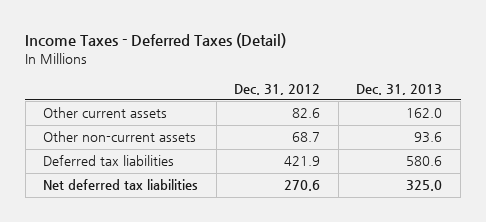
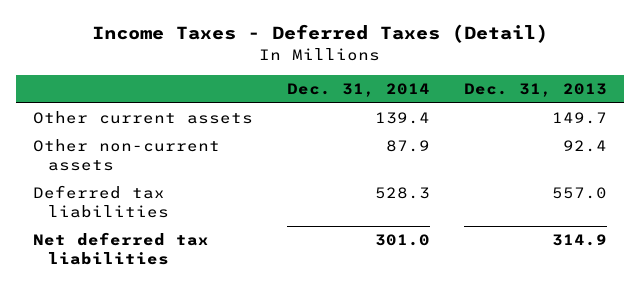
- | Dec. 31, 2012 | Dec. 31, 2013
+ | Dec. 31, 2014 | Dec. 31, 2013
- Other current assets | 82.6 | 162.0
- Other non-current assets | 68.7 | 93.6
- Deferred tax liabilities | 421.9 | 580.6
- Net deferred tax liabilities | 270.6 | 325.0
+ Other current assets | 139.4 | 149.7
+ Other non-current assets | 87.9 | 92.4
+ Deferred tax liabilities | 528.3 | 557.0
+ Net deferred tax liabilities | 301.0 | 314.9

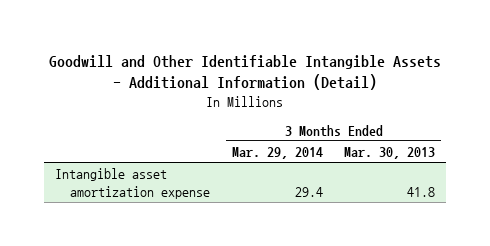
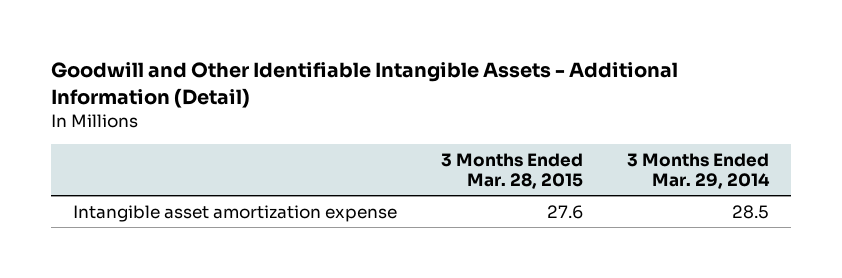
- | 3 Months Ended Mar. 29, 2014 | 3 Months Ended Mar. 30, 2013
+ | 3 Months Ended Mar. 28, 2015 | 3 Months Ended Mar. 29, 2014
- Intangible asset amortization expense | 29.4 | 41.8
+ Intangible asset amortization expense | 27.6 | 28.5

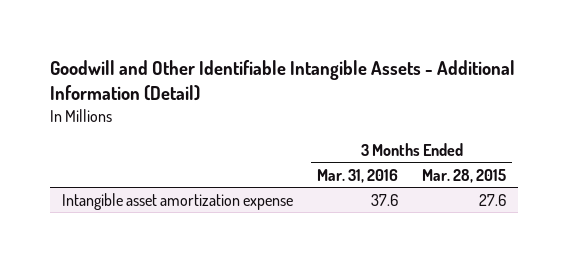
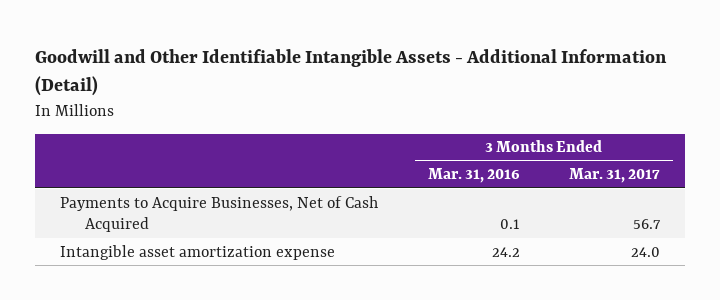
- | 3 Months Ended Mar. 31, 2016 | 3 Months Ended Mar. 28, 2015
+ | 3 Months Ended Mar. 31, 2016 | 3 Months Ended Mar. 31, 2017
- Intangible asset amortization expense | 37.6 | 27.6
+ Payments to Acquire Businesses, Net of Cash Acquired | 0.1 | 56.7
+ Intangible asset amortization expense | 24.2 | 24.0

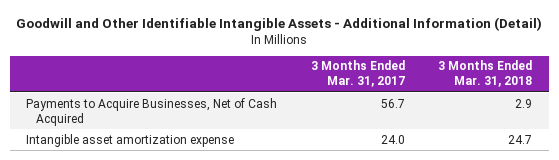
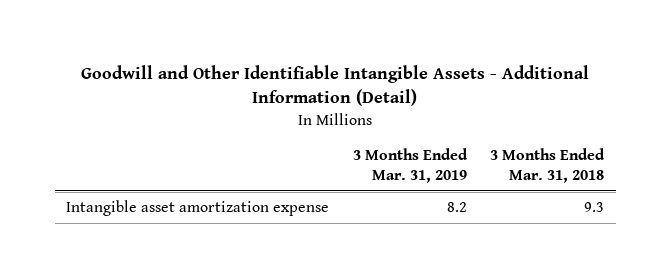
- | 3 Months Ended Mar. 31, 2017 | 3 Months Ended Mar. 31, 2018
+ | 3 Months Ended Mar. 31, 2019 | 3 Months Ended Mar. 31, 2018
- Payments to Acquire Businesses, Net of Cash Acquired | 56.7 | 2.9
- Intangible asset amortization expense | 24.0 | 24.7
+ Intangible asset amortization expense | 8.2 | 9.3

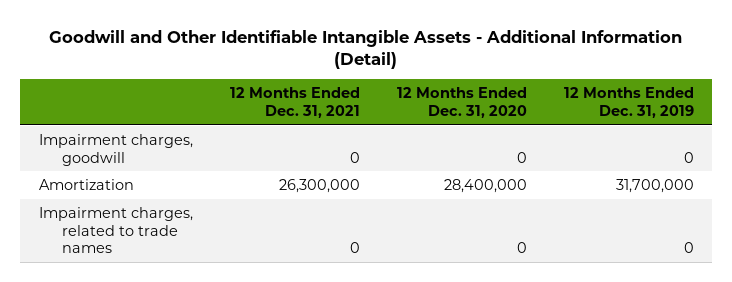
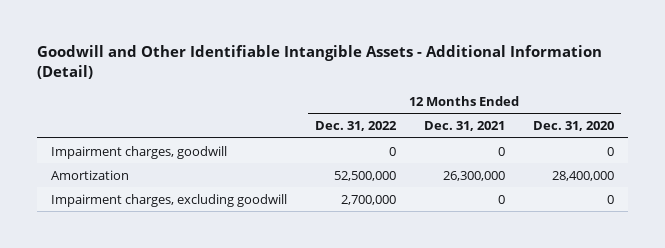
- | 12 Months Ended Dec. 31, 2021 | 12 Months Ended Dec. 31, 2020 | 12 Months Ended Dec. 31, 2019
+ | 12 Months Ended Dec. 31, 2022 | 12 Months Ended Dec. 31, 2021 | 12 Months Ended Dec. 31, 2020
- Impairment charges, related to trade names | 0 | 0 | 0
+ Impairment charges, excluding goodwill | 2,700,000 | 0 | 0

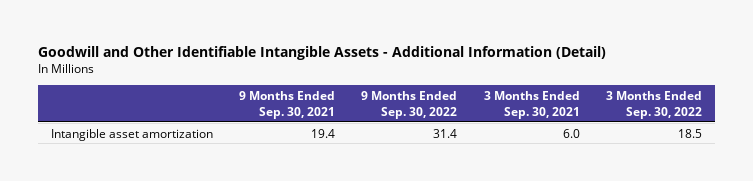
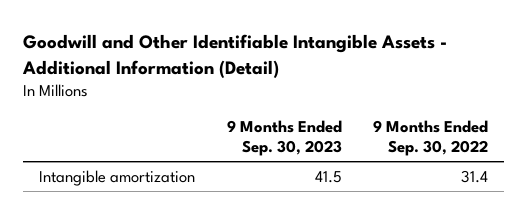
- | 9 Months Ended Sep. 30, 2021 | 9 Months Ended Sep. 30, 2022 | 3 Months Ended Sep. 30, 2021 | 3 Months Ended Sep. 30, 2022
+ | 9 Months Ended Sep. 30, 2023 | 9 Months Ended Sep. 30, 2022
- Intangible asset amortization | 19.4 | 31.4 | 6.0 | 18.5
+ Intangible amortization | 41.5 | 31.4

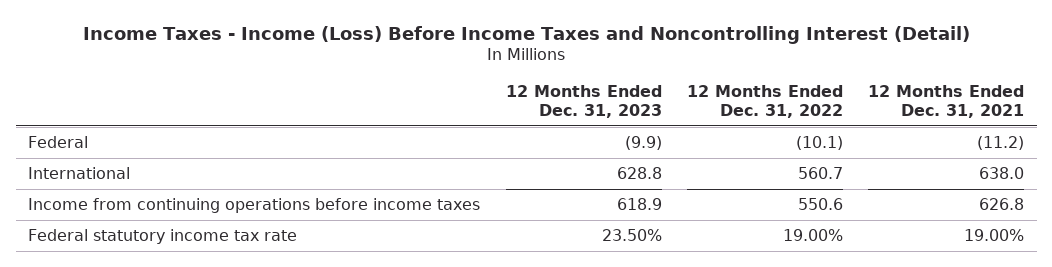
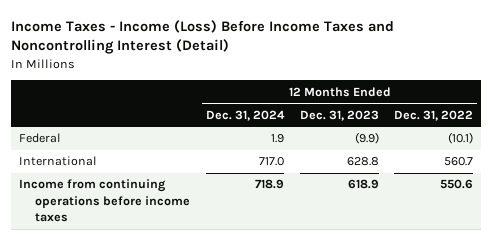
- | 12 Months Ended Dec. 31, 2023 | 12 Months Ended Dec. 31, 2022 | 12 Months Ended Dec. 31, 2021
+ | 12 Months Ended Dec. 31, 2024 | 12 Months Ended Dec. 31, 2023 | 12 Months Ended Dec. 31, 2022
- Federal statutory income tax rate | 23.50% | 19.00% | 19.00%

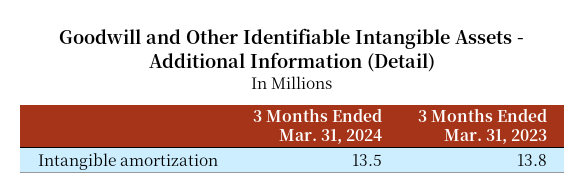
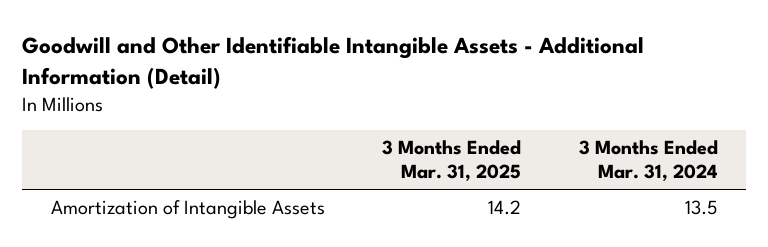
- | 3 Months Ended Mar. 31, 2024 | 3 Months Ended Mar. 31, 2023
+ | 3 Months Ended Mar. 31, 2025 | 3 Months Ended Mar. 31, 2024
- Intangible amortization | 13.5 | 13.8
+ Amortization of Intangible Assets | 14.2 | 13.5

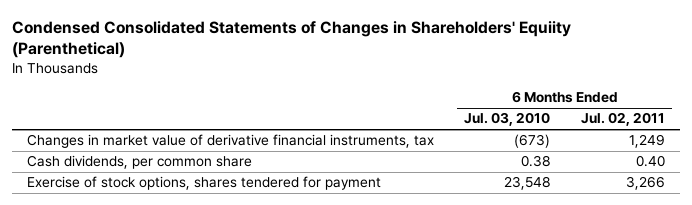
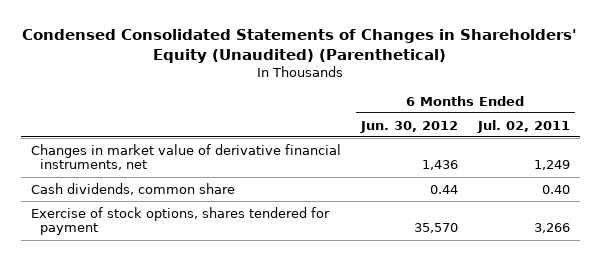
- Condensed Consolidated Statements of Changes in Shareholders' Equiity (Parenthetical)
+ Condensed Consolidated Statements of Changes in Shareholders' Equity (Unaudited) (Parenthetical)
- | 6 Months Ended Jul. 03, 2010 | 6 Months Ended Jul. 02, 2011
+ | 6 Months Ended Jun. 30, 2012 | 6 Months Ended Jul. 02, 2011
- Changes in market value of derivative financial instruments, tax | (673) | 1,249
- Cash dividends, per common share | 0.38 | 0.40
+ Changes in market value of derivative financial instruments, net | 1,436 | 1,249
+ Cash dividends, common share | 0.44 | 0.40

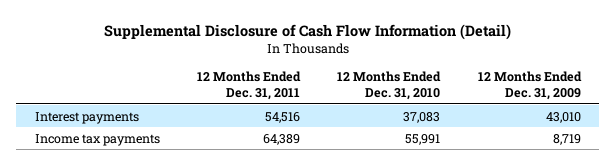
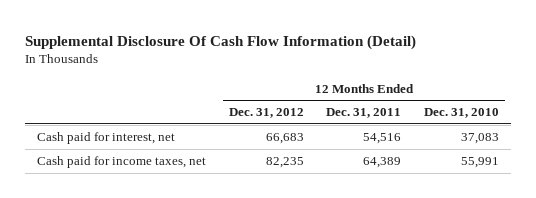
- Supplemental Disclosure of Cash Flow Information (Detail)
+ Supplemental Disclosure Of Cash Flow Information (Detail)
- | 12 Months Ended Dec. 31, 2011 | 12 Months Ended Dec. 31, 2010 | 12 Months Ended Dec. 31, 2009
+ | 12 Months Ended Dec. 31, 2012 | 12 Months Ended Dec. 31, 2011 | 12 Months Ended Dec. 31, 2010
- Interest payments | 54,516 | 37,083 | 43,010
- Income tax payments | 64,389 | 55,991 | 8,719
+ Cash paid for interest, net | 66,683 | 54,516 | 37,083
+ Cash paid for income taxes, net | 82,235 | 64,389 | 55,991

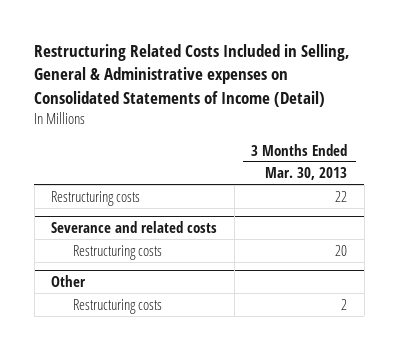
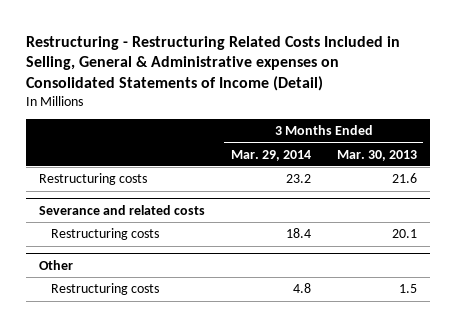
- Restructuring Related Costs Included in Selling, General & Administrative expenses on Consolidated Statements of Income (Detail)
+ Restructuring - Restructuring Related Costs Included in Selling, General & Administrative expenses on Consolidated Statements of Income (Detail)
- | 3 Months Ended Mar. 30, 2013
+ | 3 Months Ended Mar. 29, 2014 | 3 Months Ended Mar. 30, 2013
- Restructuring costs | 22
+ Restructuring costs | 23.2 | 21.6
@ Severance and related costs
- Restructuring costs | 20
+ Restructuring costs | 18.4 | 20.1
@ Other
- Restructuring costs | 2
+ Restructuring costs | 4.8 | 1.5

